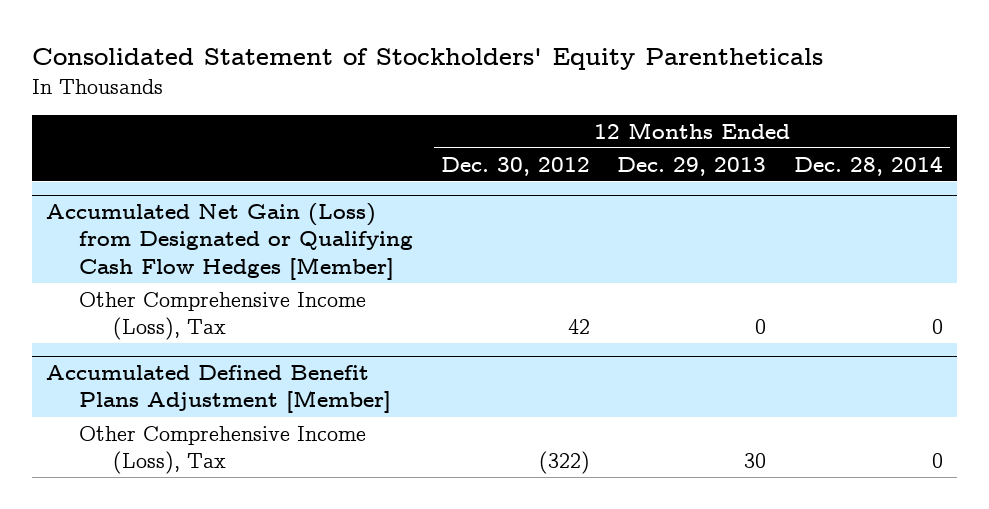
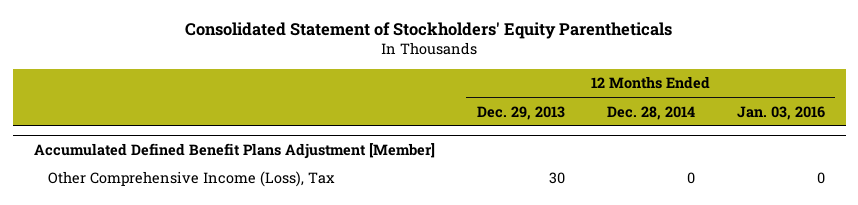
- | 12 Months Ended Dec. 30, 2012 | 12 Months Ended Dec. 29, 2013 | 12 Months Ended Dec. 28, 2014
+ | 12 Months Ended Dec. 29, 2013 | 12 Months Ended Dec. 28, 2014 | 12 Months Ended Jan. 03, 2016
- Accumulated Net Gain (Loss) from Designated or Qualifying Cash Flow Hedges [Member]
- Other Comprehensive Income (Loss), Tax | 42 | 0 | 0

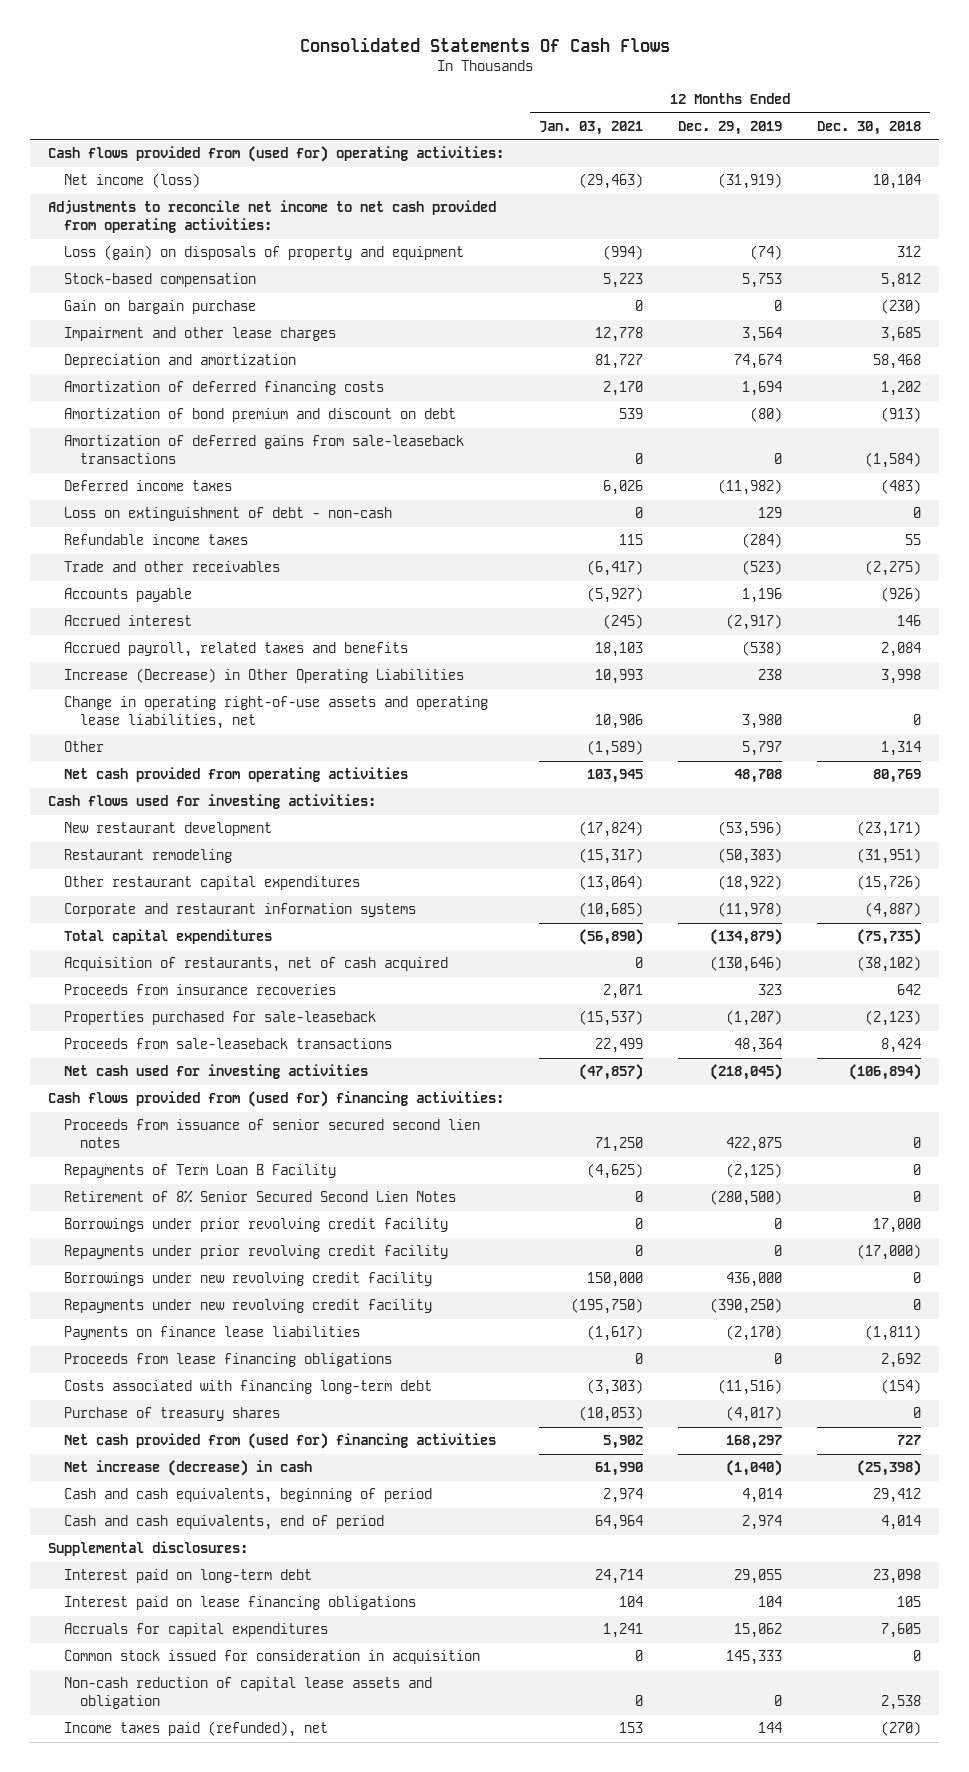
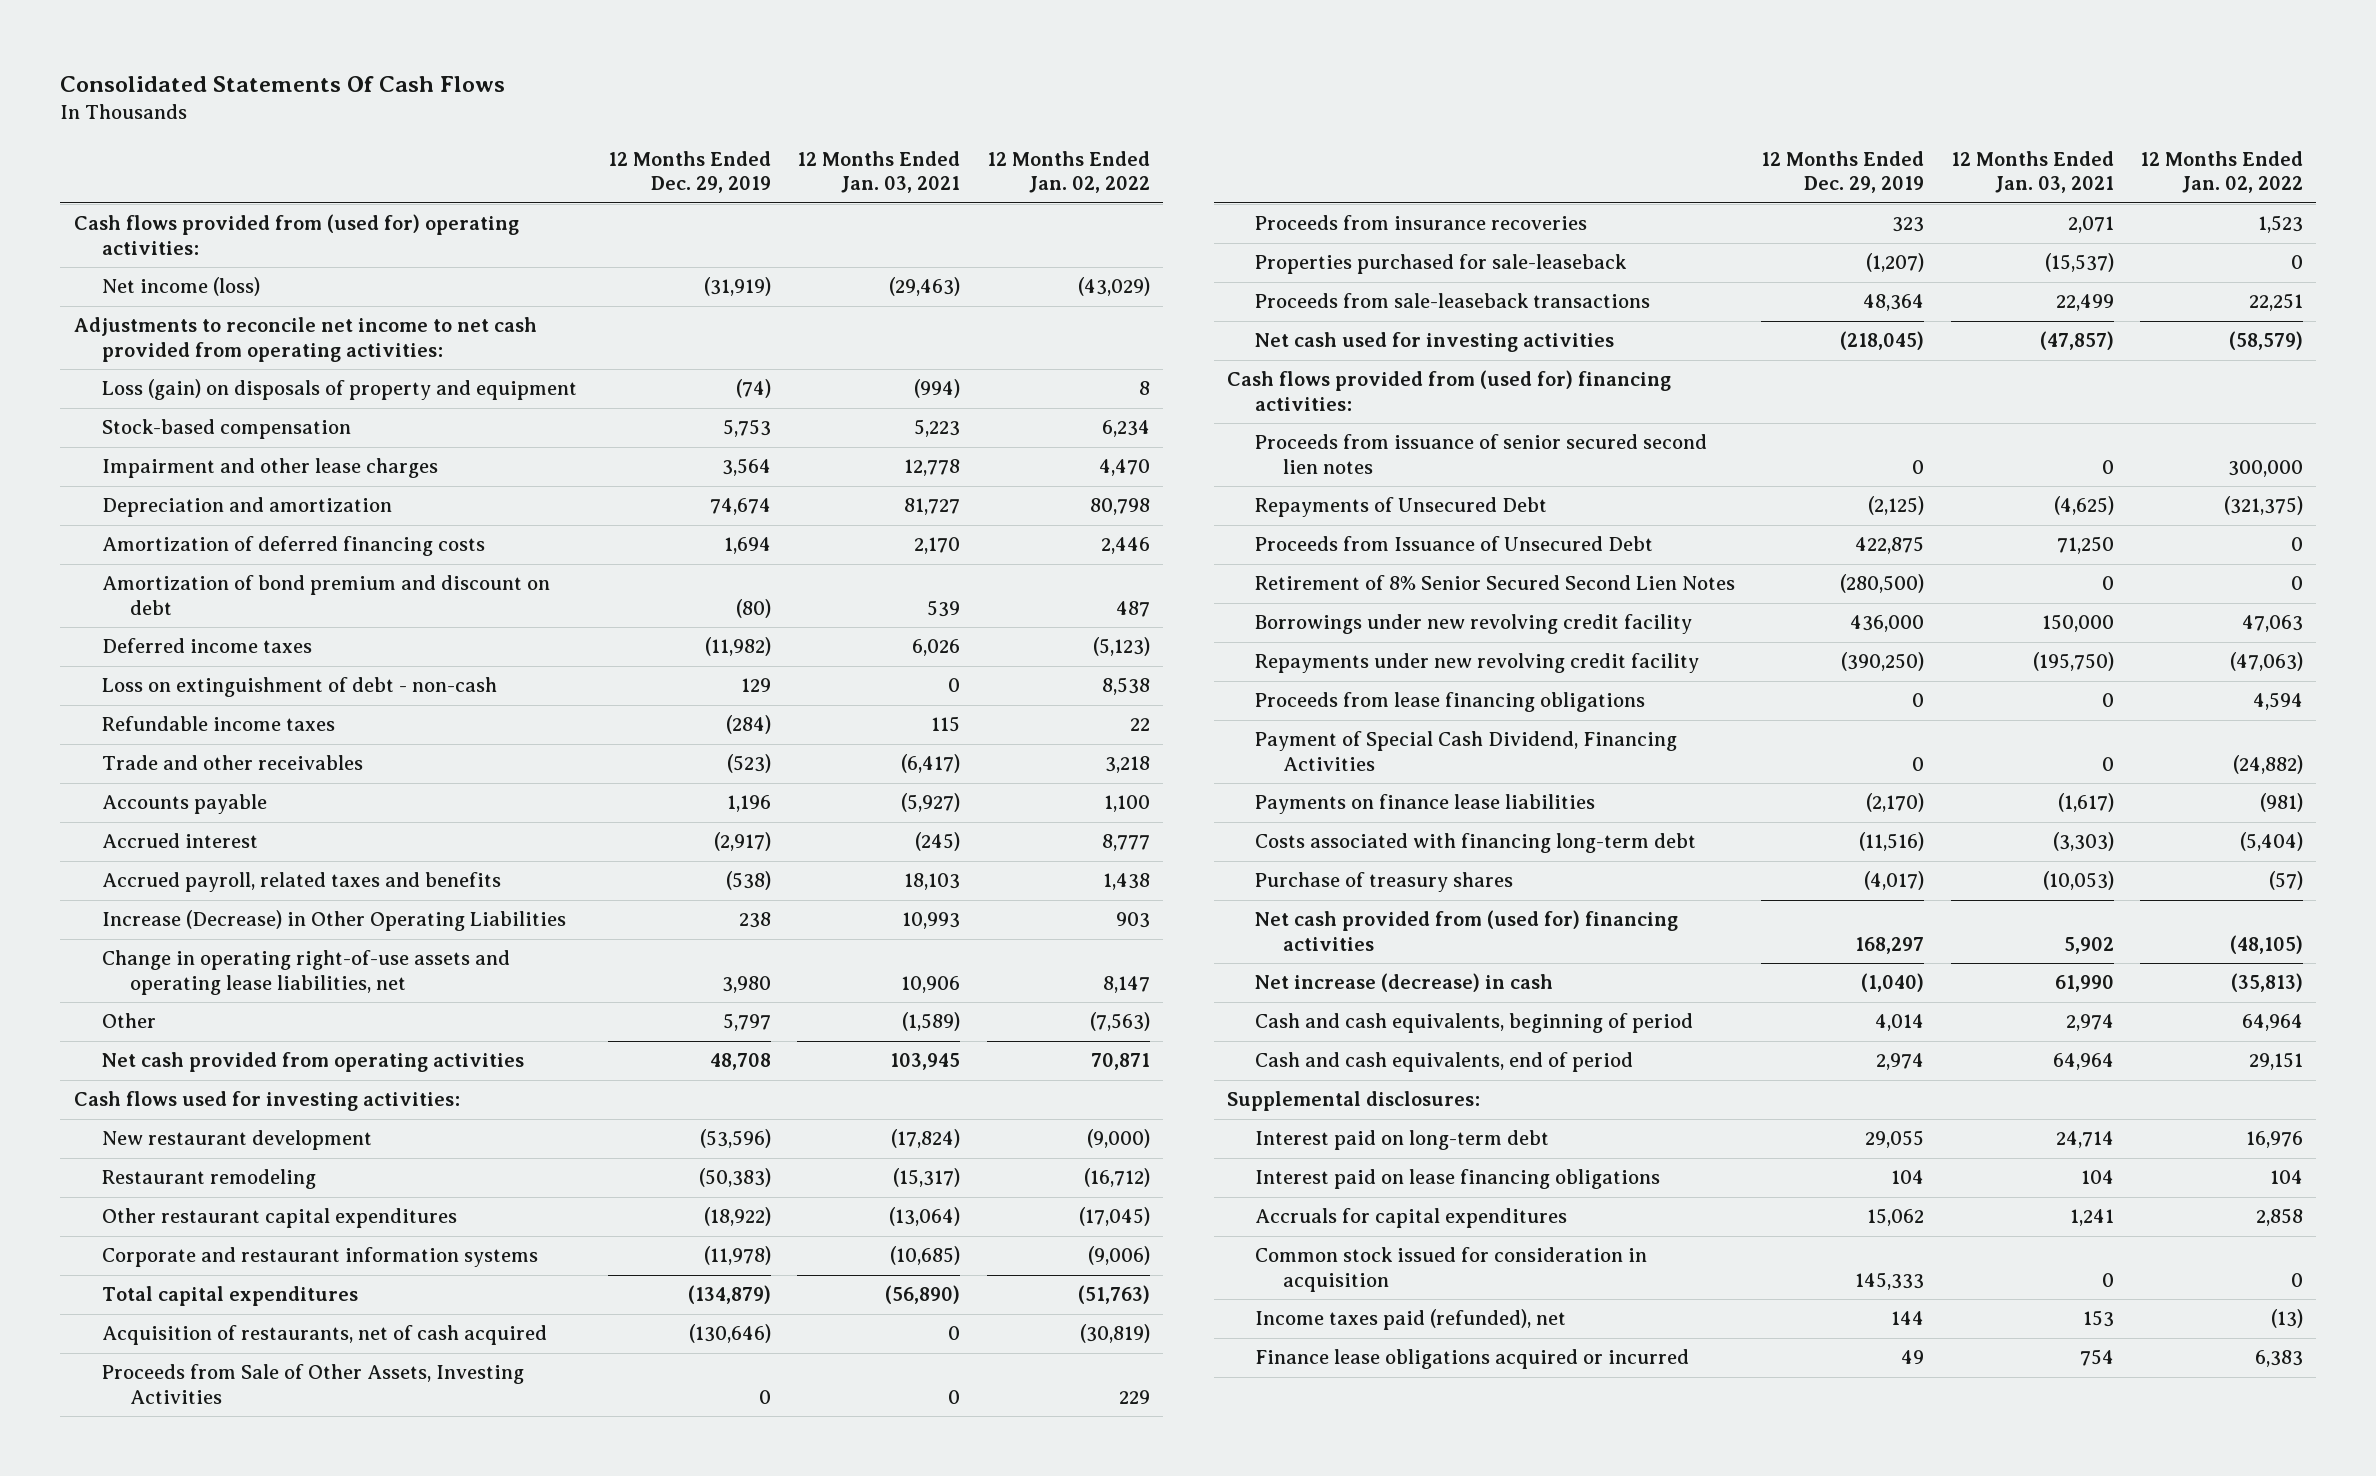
- | 12 Months Ended Jan. 03, 2021 | 12 Months Ended Dec. 29, 2019 | 12 Months Ended Dec. 30, 2018
+ | 12 Months Ended Dec. 29, 2019 | 12 Months Ended Jan. 03, 2021 | 12 Months Ended Jan. 02, 2022
- Gain on bargain purchase | 0 | 0 | (230)
- Amortization of deferred gains from sale-leaseback transactions | 0 | 0 | (1,584)
+ Proceeds from Sale of Other Assets, Investing Activities | 0 | 0 | 229
- Proceeds from issuance of senior secured second lien notes | 71,250 | 422,875 | 0
- Repayments of Term Loan B Facility | (4,625) | (2,125) | 0
+ Proceeds from issuance of senior secured second lien notes | 0 | 0 | 300,000
+ Repayments of Unsecured Debt | (2,125) | (4,625) | (321,375)
+ Proceeds from Issuance of Unsecured Debt | 422,875 | 71,250 | 0
- Borrowings under prior revolving credit facility | 0 | 0 | 17,000
- Repayments under prior revolving credit facility | 0 | 0 | (17,000)
+ Payment of Special Cash Dividend, Financing Activities | 0 | 0 | (24,882)
moved down: Payments on finance lease liabilities | (2,170) | (1,617) | (981)
- Non-cash reduction of capital lease assets and obligation | 0 | 0 | 2,538
+ Finance lease obligations acquired or incurred | 49 | 754 | 6,383

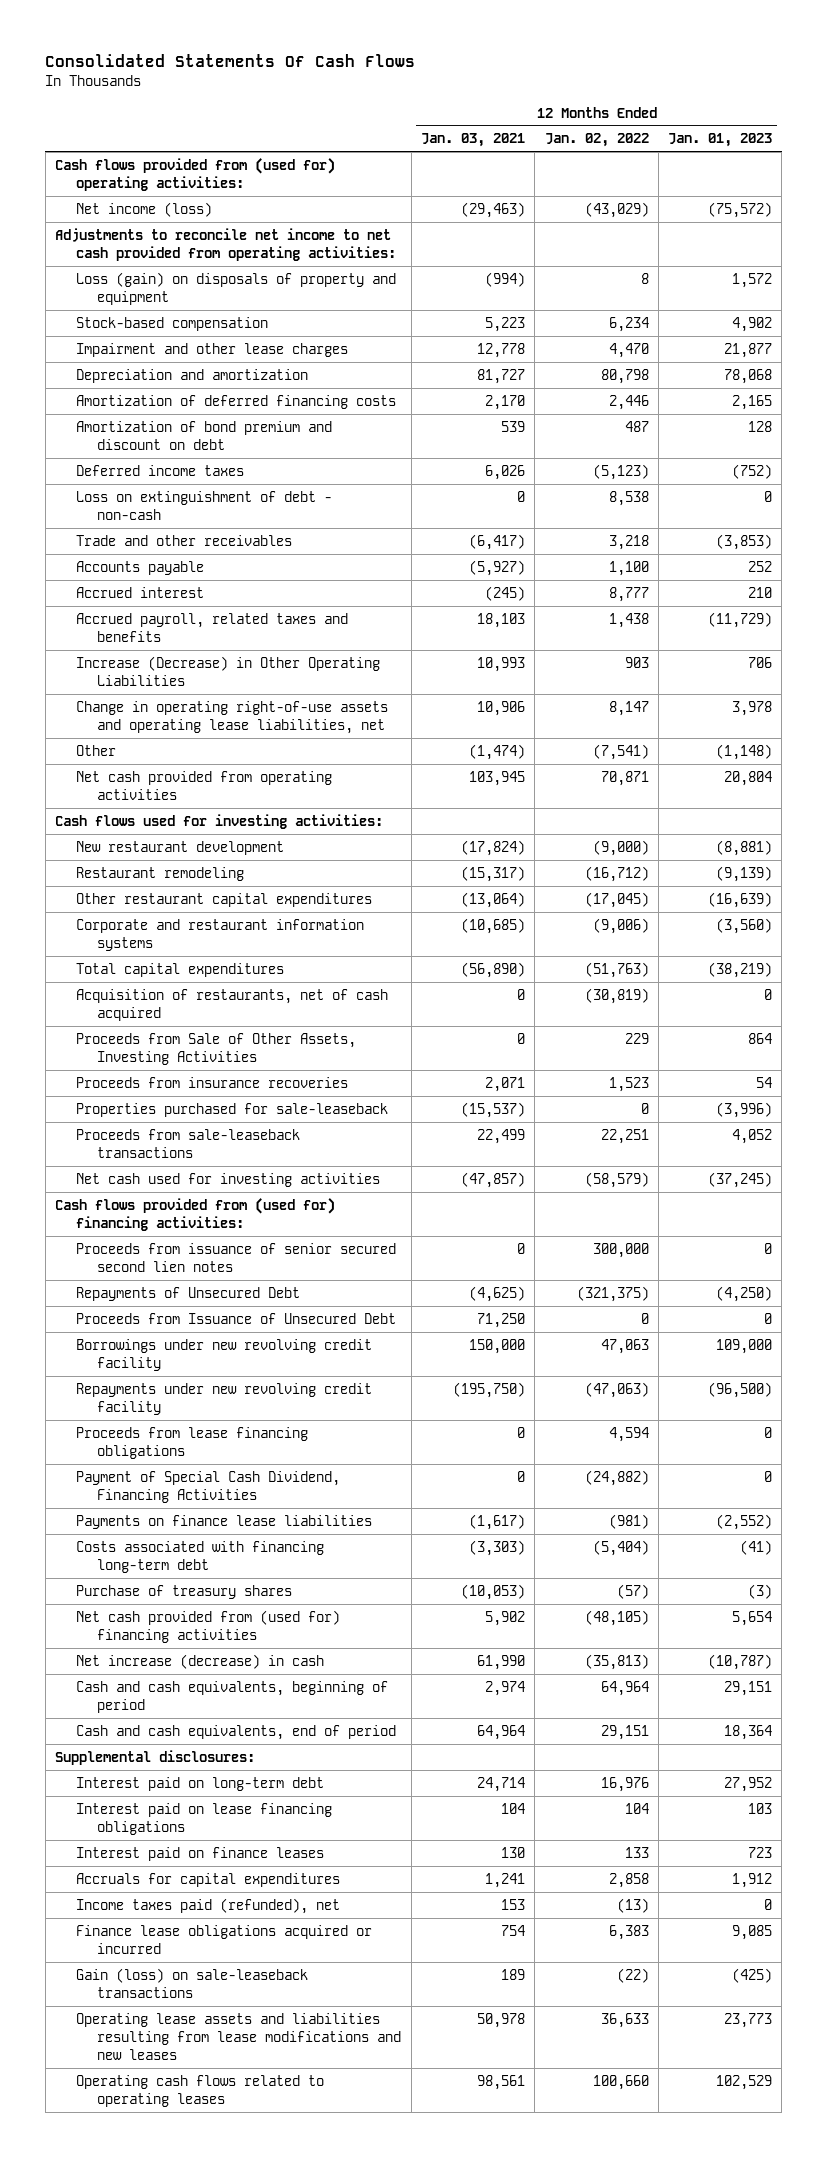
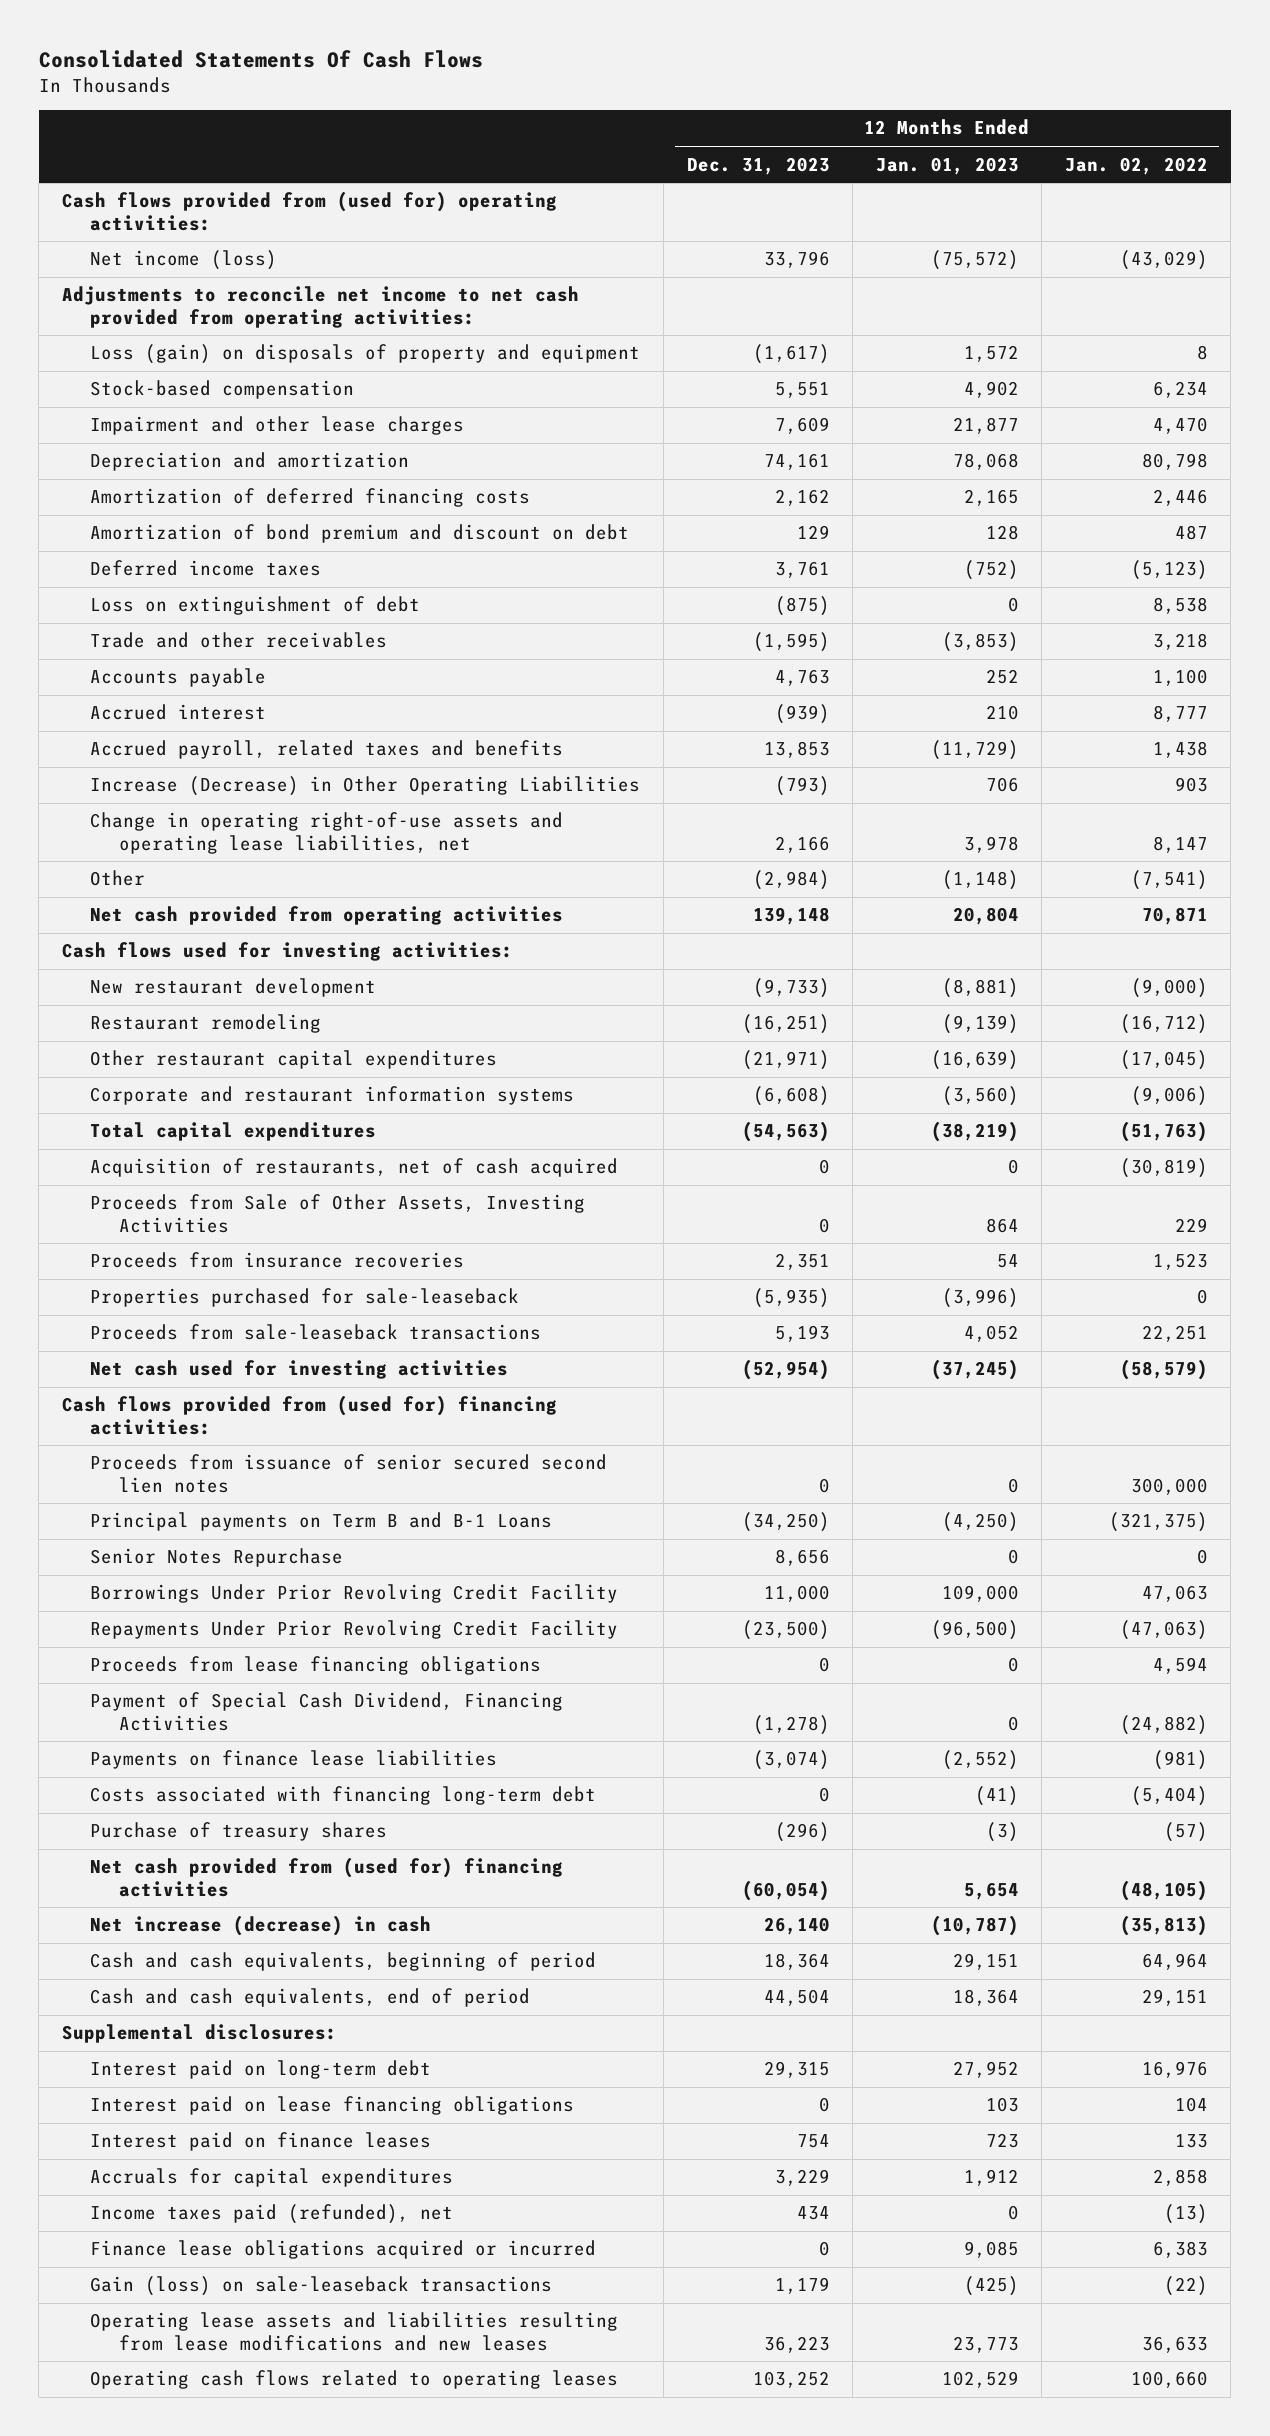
- | 12 Months Ended Jan. 03, 2021 | 12 Months Ended Jan. 02, 2022 | 12 Months Ended Jan. 01, 2023
+ | 12 Months Ended Dec. 31, 2023 | 12 Months Ended Jan. 01, 2023 | 12 Months Ended Jan. 02, 2022
- Loss on extinguishment of debt - non-cash | 0 | 8,538 | 0
+ Loss on extinguishment of debt | (875) | 0 | 8,538
- Repayments of Unsecured Debt | (4,625) | (321,375) | (4,250)
- Proceeds from Issuance of Unsecured Debt | 71,250 | 0 | 0
- Borrowings under new revolving credit facility | 150,000 | 47,063 | 109,000
- Repayments under new revolving credit facility | (195,750) | (47,063) | (96,500)
+ Principal payments on Term B and B-1 Loans | (34,250) | (4,250) | (321,375)
+ Senior Notes Repurchase | 8,656 | 0 | 0
+ Borrowings Under Prior Revolving Credit Facility | 11,000 | 109,000 | 47,063
+ Repayments Under Prior Revolving Credit Facility | (23,500) | (96,500) | (47,063)

